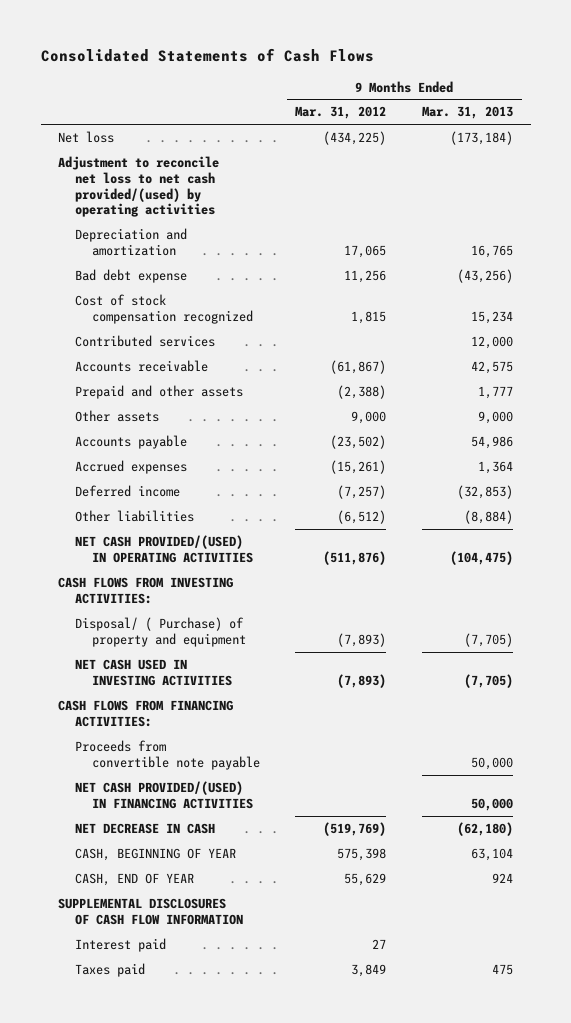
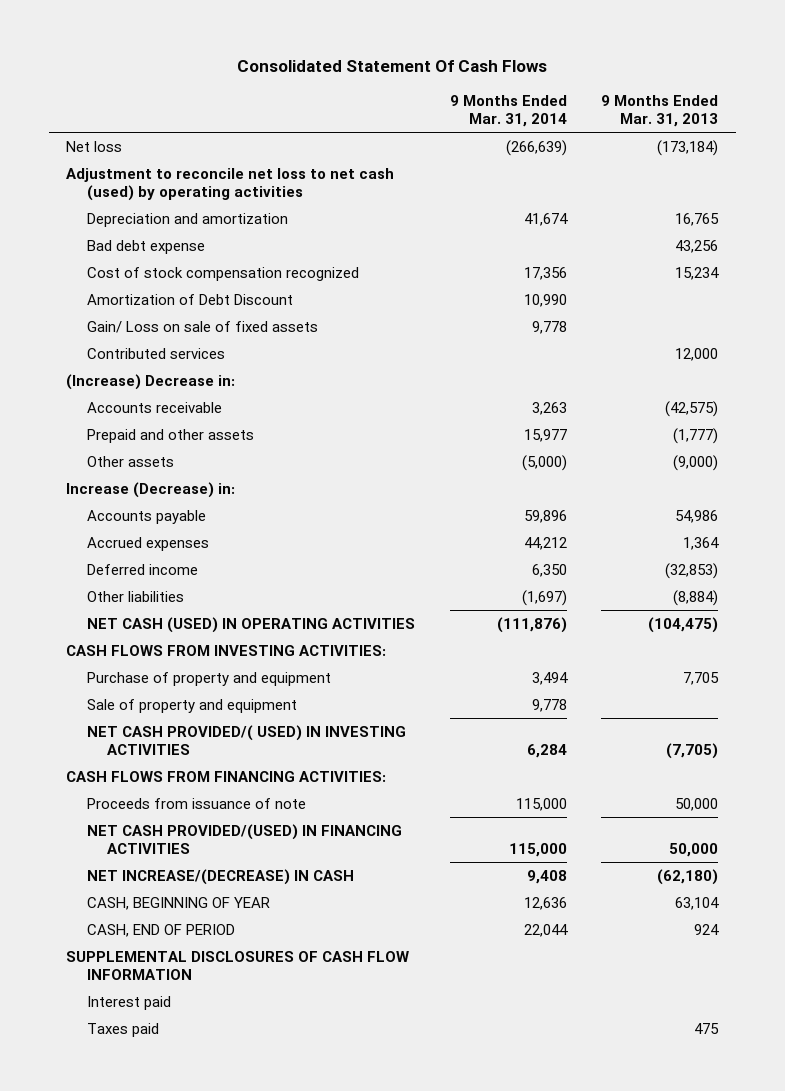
- Consolidated Statements of Cash Flows
+ Consolidated Statement Of Cash Flows
- | 9 Months Ended Mar. 31, 2012 | 9 Months Ended Mar. 31, 2013
+ | 9 Months Ended Mar. 31, 2014 | 9 Months Ended Mar. 31, 2013
- Adjustment to reconcile net loss to net cash provided/(used) by operating activities
+ Adjustment to reconcile net loss to net cash (used) by operating activities
- Bad debt expense | 11,256 | (43,256)
+ Bad debt expense | | 43,256
+ Amortization of Debt Discount | 10,990 |
+ Gain/ Loss on sale of fixed assets | 9,778 |
- Accounts receivable | (61,867) | 42,575
- Prepaid and other assets | (2,388) | 1,777
- Other assets | 9,000 | 9,000
+ (Increase) Decrease in:
+ Accounts receivable | 3,263 | (42,575)
+ Prepaid and other assets | 15,977 | (1,777)
+ Other assets | (5,000) | (9,000)
+ Increase (Decrease) in:
- NET CASH PROVIDED/(USED) IN OPERATING ACTIVITIES | (511,876) | (104,475)
+ NET CASH (USED) IN OPERATING ACTIVITIES | (111,876) | (104,475)
- Disposal/ ( Purchase) of property and equipment | (7,893) | (7,705)
- NET CASH USED IN INVESTING ACTIVITIES | (7,893) | (7,705)
+ Purchase of property and equipment | 3,494 | 7,705
+ Sale of property and equipment | 9,778 |
+ NET CASH PROVIDED/( USED) IN INVESTING ACTIVITIES | 6,284 | (7,705)
- Proceeds from convertible note payable | | 50,000
+ Proceeds from issuance of note | 115,000 | 50,000
- NET DECREASE IN CASH | (519,769) | (62,180)
+ NET INCREASE/(DECREASE) IN CASH | 9,408 | (62,180)
- CASH, END OF YEAR | 55,629 | 924
+ CASH, END OF PERIOD | 22,044 | 924

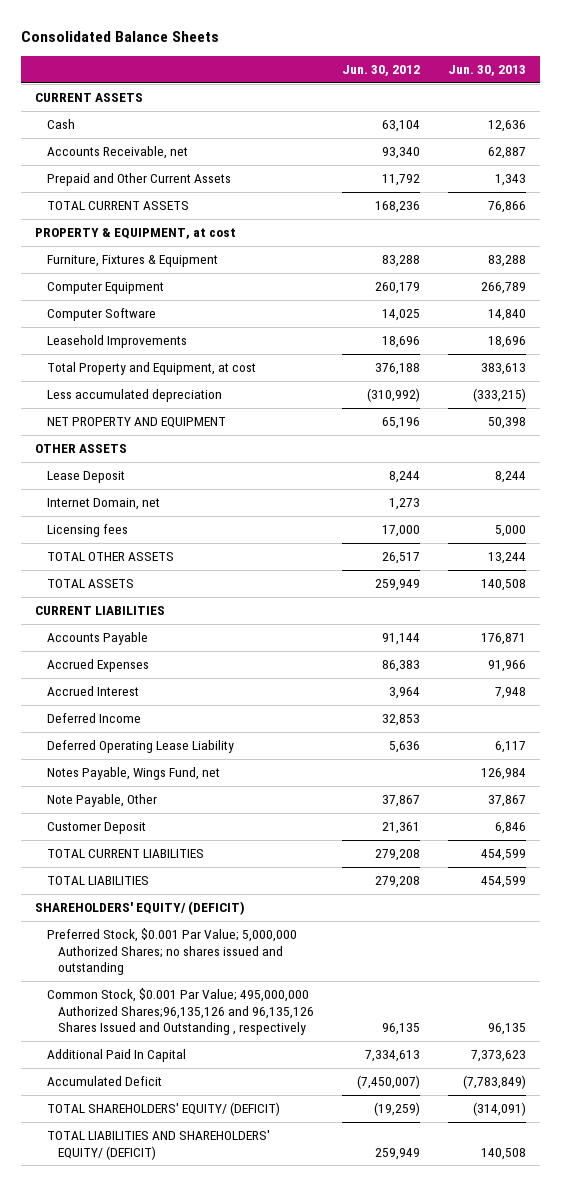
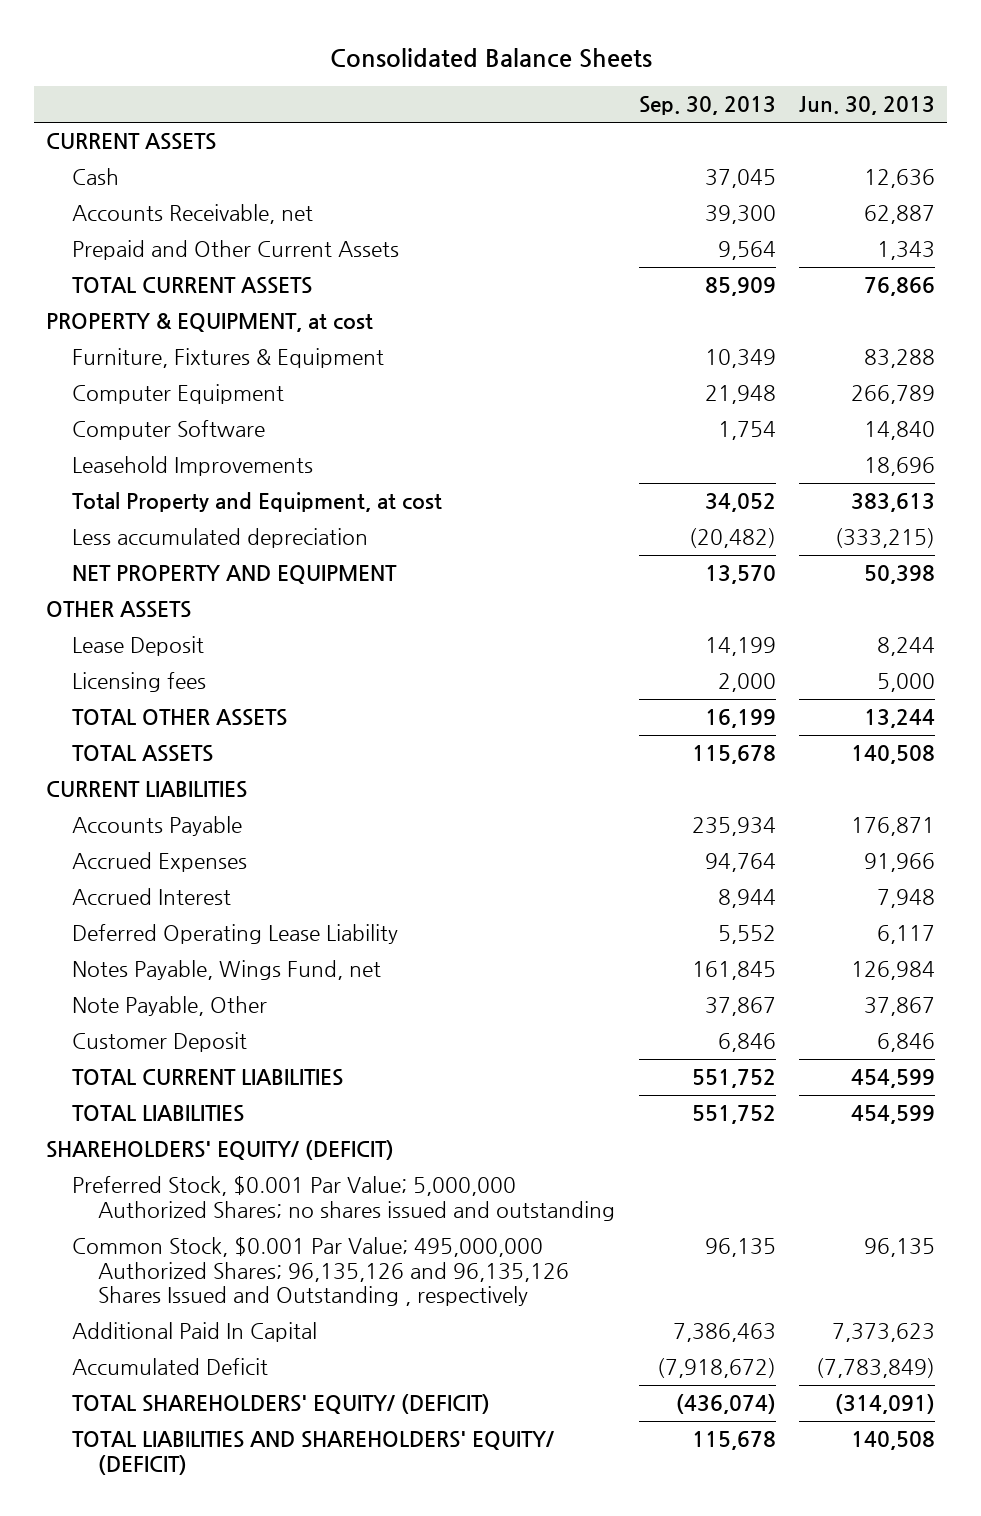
- | Jun. 30, 2012 | Jun. 30, 2013
+ | Sep. 30, 2013 | Jun. 30, 2013
- Internet Domain, net | 1,273 |
- Deferred Income | 32,853 |
- Common Stock, $0.001 Par Value; 495,000,000 Authorized Shares;96,135,126 and 96,135,126 Shares Issued and Outstanding , respectively | 96,135 | 96,135
+ Common Stock, $0.001 Par Value; 495,000,000 Authorized Shares; 96,135,126 and 96,135,126 Shares Issued and Outstanding , respectively | 96,135 | 96,135

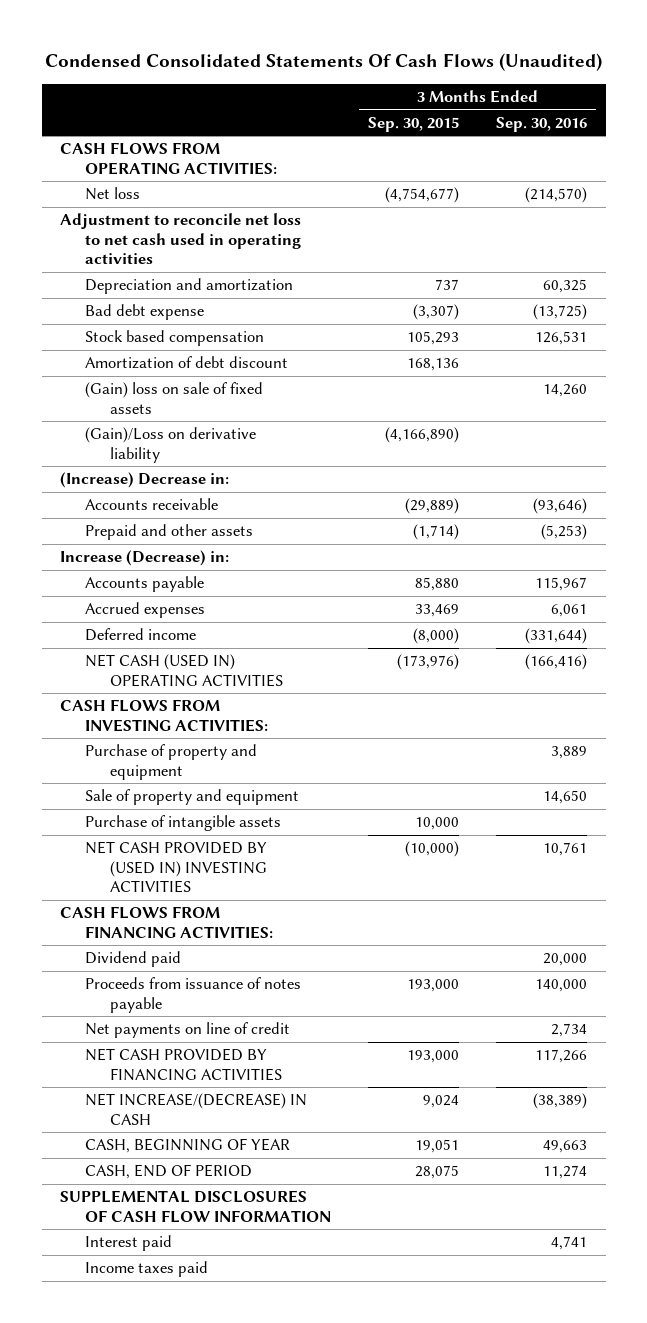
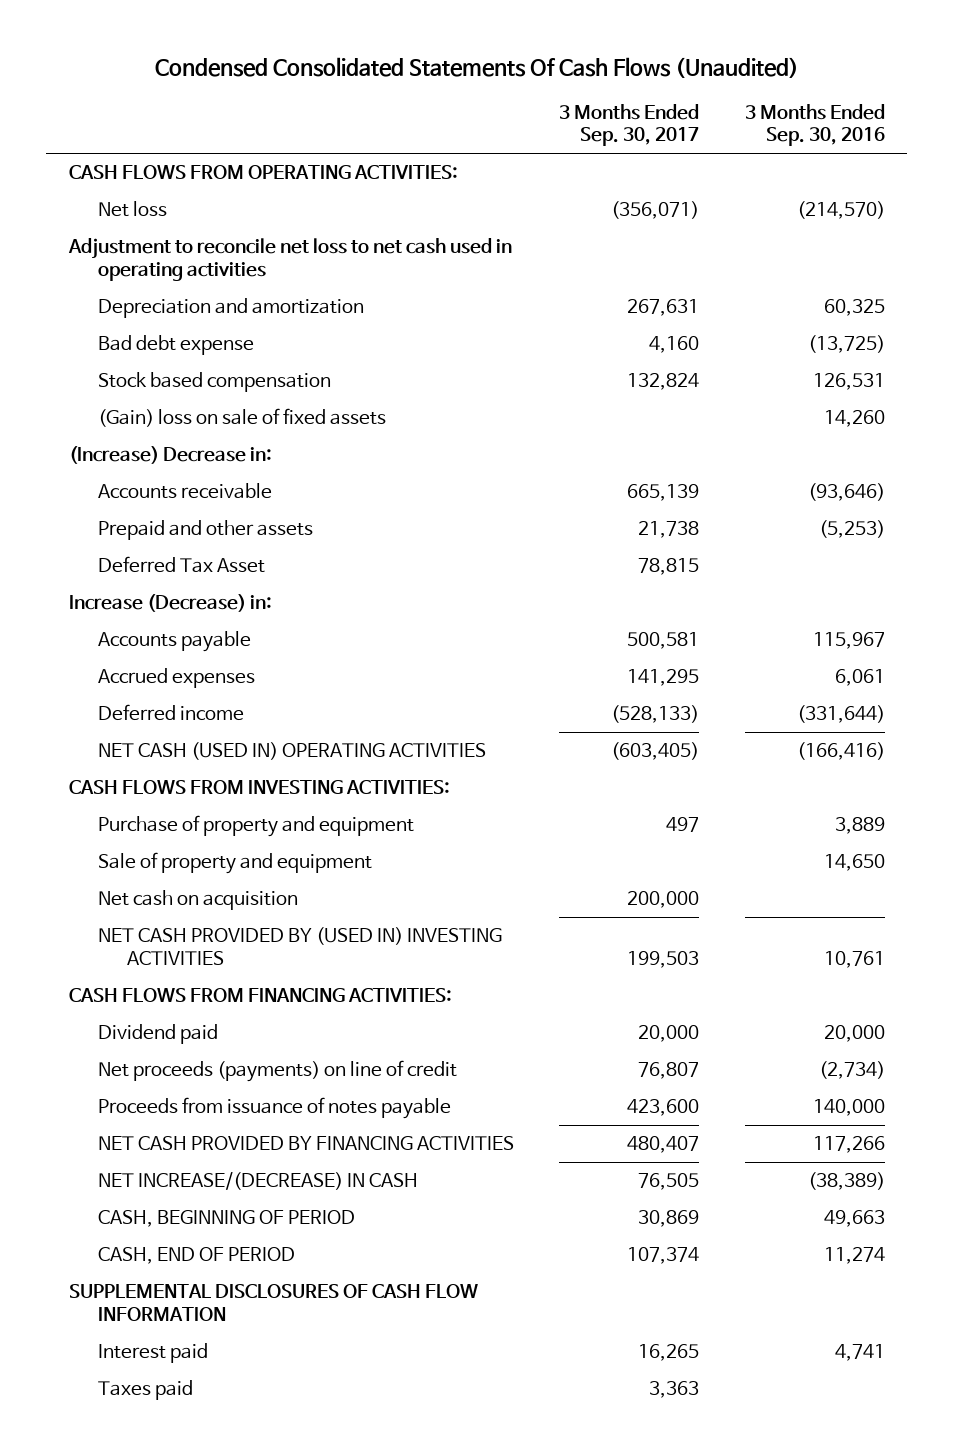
- | 3 Months Ended Sep. 30, 2015 | 3 Months Ended Sep. 30, 2016
+ | 3 Months Ended Sep. 30, 2017 | 3 Months Ended Sep. 30, 2016
- Amortization of debt discount | 168,136 |
- (Gain)/Loss on derivative liability | (4,166,890) |
+ Deferred Tax Asset | 78,815 |
- Purchase of intangible assets | 10,000 |
+ Net cash on acquisition | 200,000 |
+ Net proceeds (payments) on line of credit | 76,807 | (2,734)
- Net payments on line of credit | | 2,734
- CASH, BEGINNING OF YEAR | 19,051 | 49,663
+ CASH, BEGINNING OF PERIOD | 30,869 | 49,663
- Income taxes paid
+ Taxes paid | 3,363 |

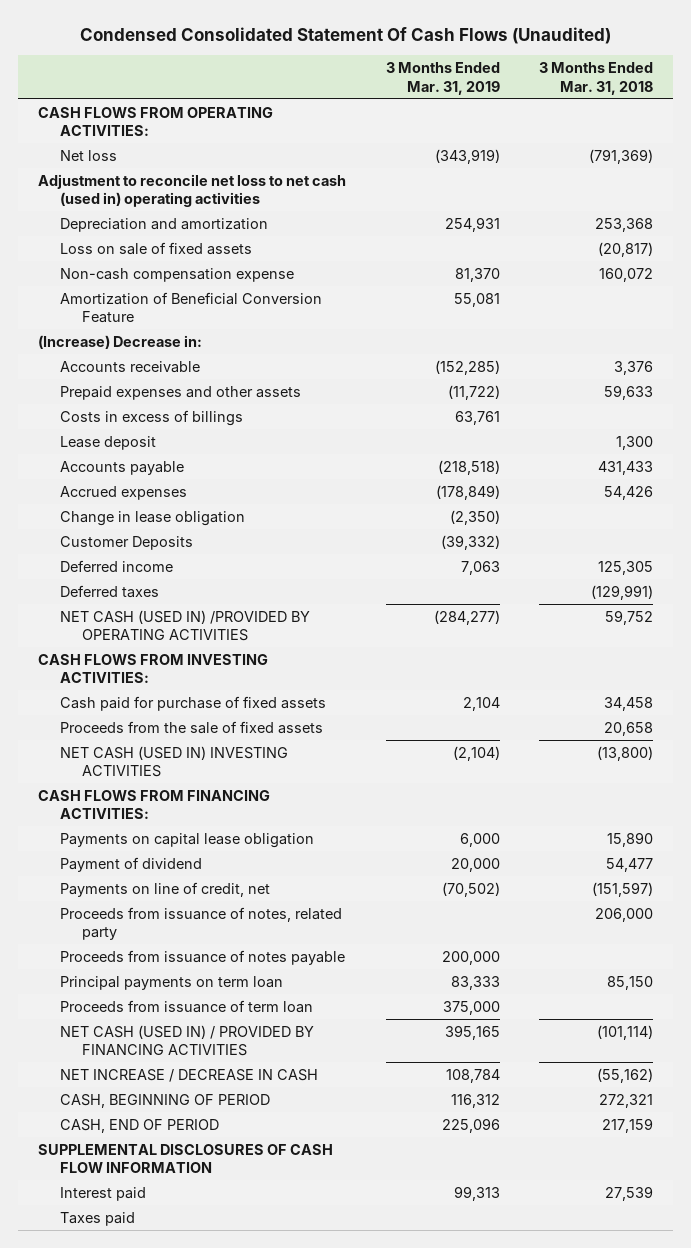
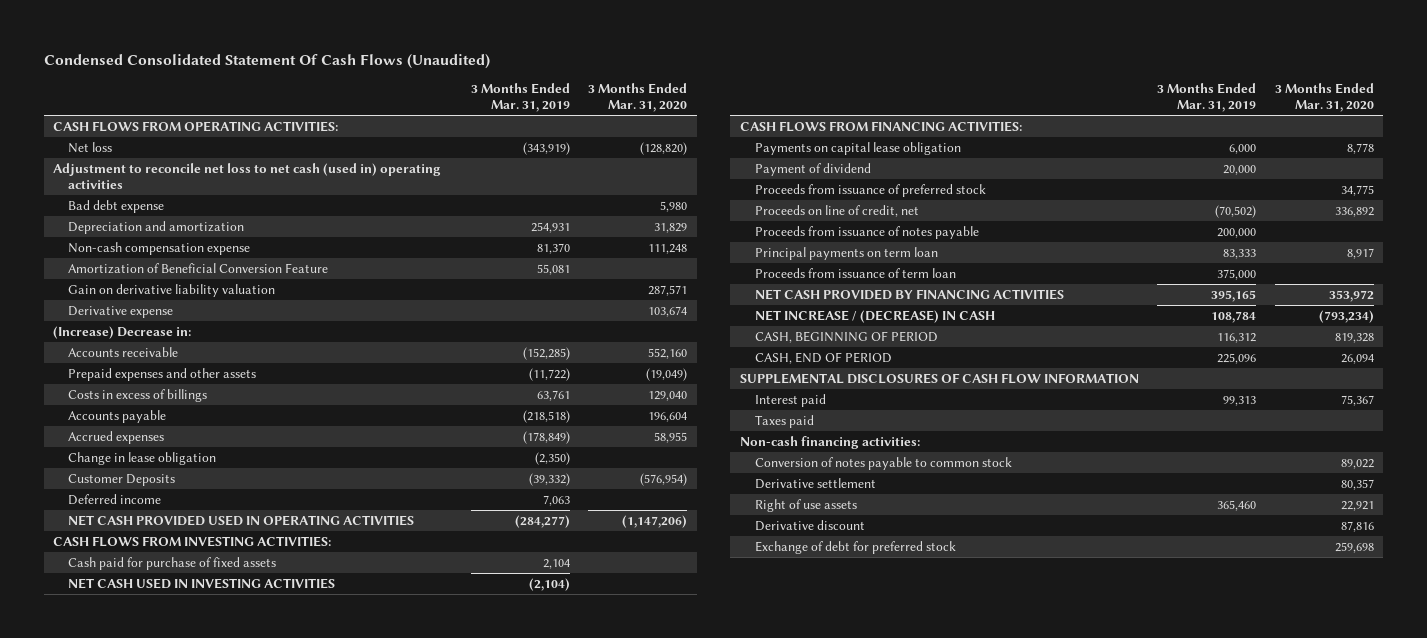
- | 3 Months Ended Mar. 31, 2019 | 3 Months Ended Mar. 31, 2018
+ | 3 Months Ended Mar. 31, 2019 | 3 Months Ended Mar. 31, 2020
+ Bad debt expense | | 5,980
- Loss on sale of fixed assets | | (20,817)
+ Gain on derivative liability valuation | | 287,571
+ Derivative expense | | 103,674
- Lease deposit | | 1,300
- Deferred taxes | | (129,991)
- NET CASH (USED IN) /PROVIDED BY OPERATING ACTIVITIES | (284,277) | 59,752
+ NET CASH PROVIDED USED IN OPERATING ACTIVITIES | (284,277) | (1,147,206)
- Proceeds from the sale of fixed assets | | 20,658
- NET CASH (USED IN) INVESTING ACTIVITIES | (2,104) | (13,800)
+ NET CASH USED IN INVESTING ACTIVITIES | (2,104) |
- Payments on line of credit, net | (70,502) | (151,597)
- Proceeds from issuance of notes, related party | | 206,000
+ Proceeds from issuance of preferred stock | | 34,775
+ Proceeds on line of credit, net | (70,502) | 336,892
- NET CASH (USED IN) / PROVIDED BY FINANCING ACTIVITIES | 395,165 | (101,114)
- NET INCREASE / DECREASE IN CASH | 108,784 | (55,162)
+ NET CASH PROVIDED BY FINANCING ACTIVITIES | 395,165 | 353,972
+ NET INCREASE / (DECREASE) IN CASH | 108,784 | (793,234)
+ Non-cash financing activities:
+ Conversion of notes payable to common stock | | 89,022
+ Derivative settlement | | 80,357
+ Right of use assets | 365,460 | 22,921
+ Derivative discount | | 87,816
+ Exchange of debt for preferred stock | | 259,698

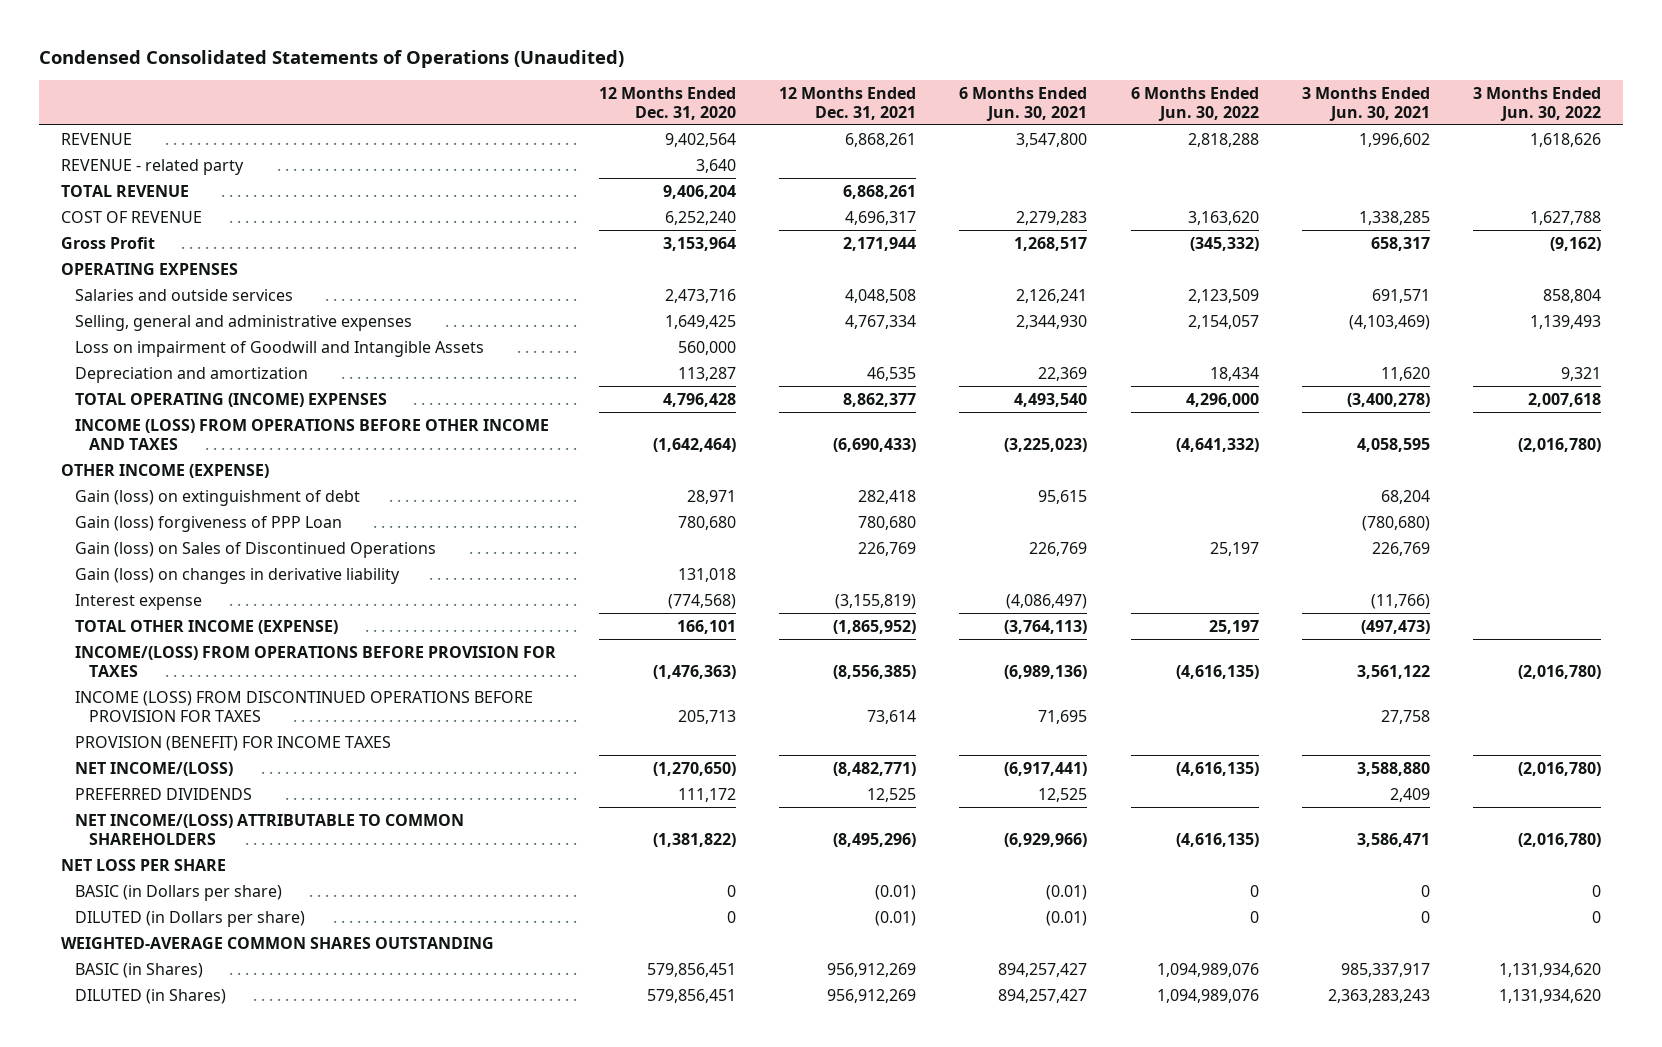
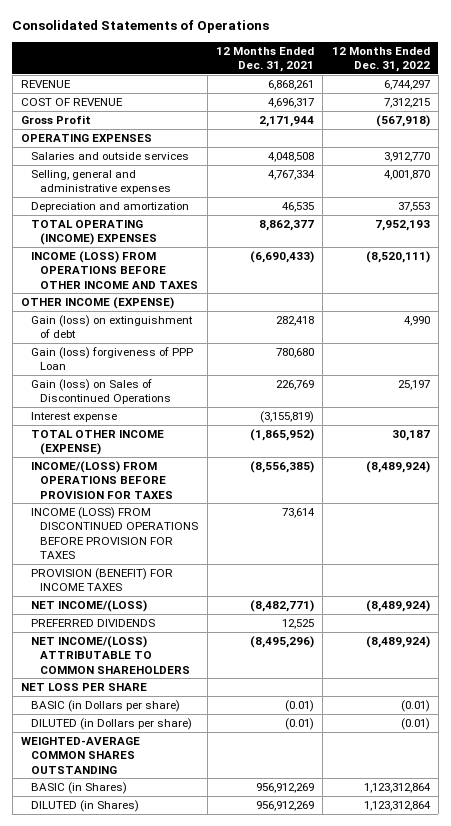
- Condensed Consolidated Statements of Operations (Unaudited)
+ Consolidated Statements of Operations
- | 12 Months Ended Dec. 31, 2020 | 12 Months Ended Dec. 31, 2021 | 6 Months Ended Jun. 30, 2021 | 6 Months Ended Jun. 30, 2022 | 3 Months Ended Jun. 30, 2021 | 3 Months Ended Jun. 30, 2022
+ | 12 Months Ended Dec. 31, 2021 | 12 Months Ended Dec. 31, 2022
- REVENUE - related party | 3,640 | | | | |
- TOTAL REVENUE | 9,406,204 | 6,868,261 | | | |
- Loss on impairment of Goodwill and Intangible Assets | 560,000 | | | | |
- Gain (loss) on changes in derivative liability | 131,018 | | | | |

